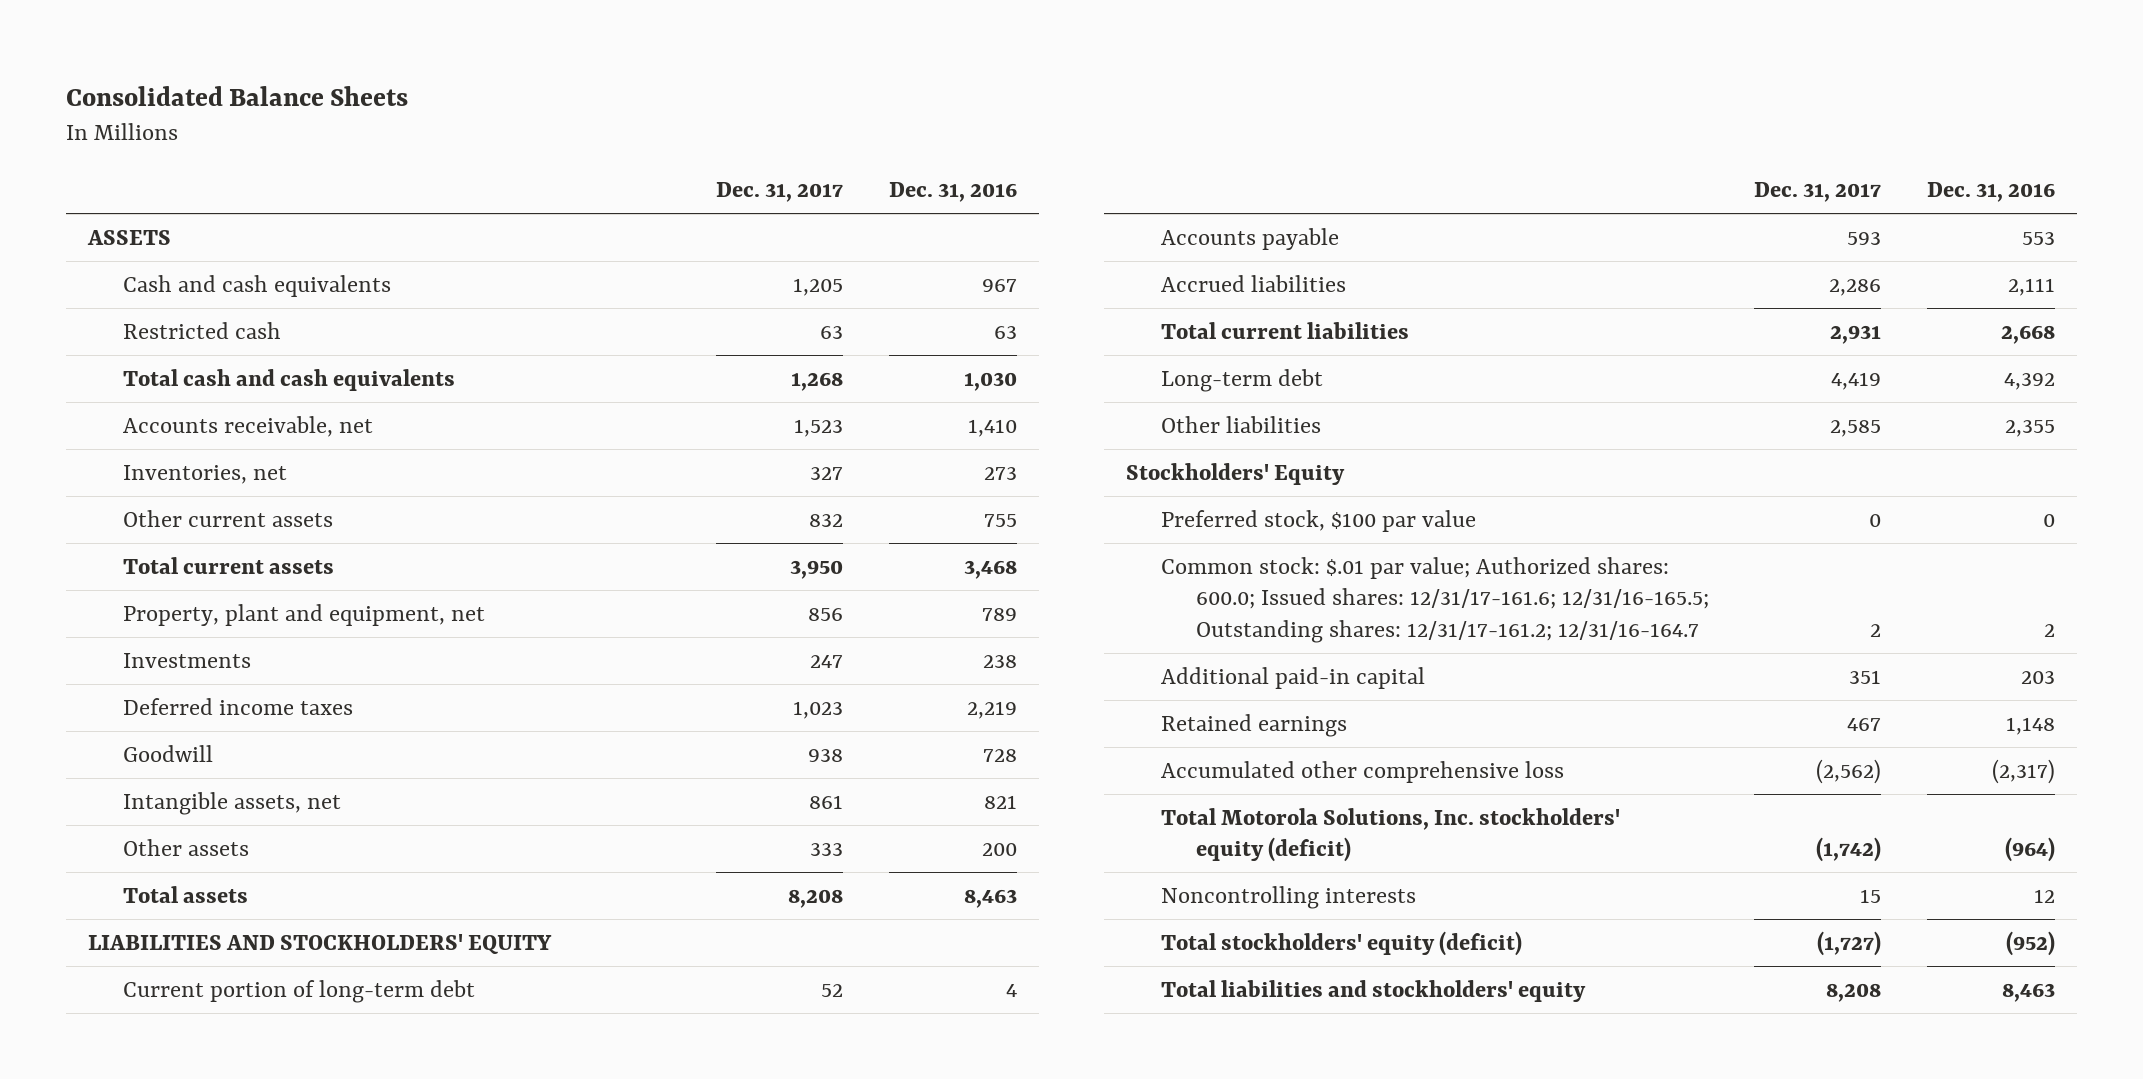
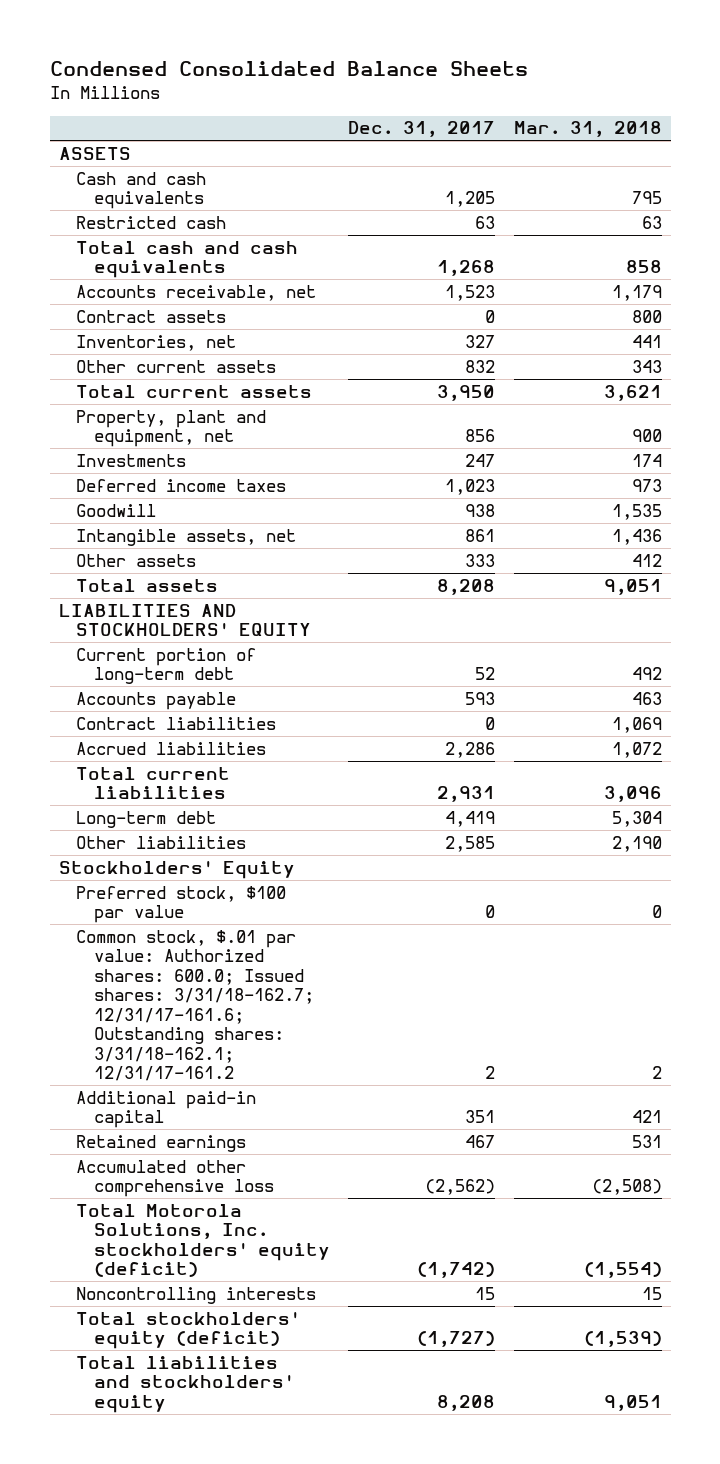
- Consolidated Balance Sheets
+ Condensed Consolidated Balance Sheets
- | Dec. 31, 2017 | Dec. 31, 2016
+ | Dec. 31, 2017 | Mar. 31, 2018
+ Contract assets | 0 | 800
+ Contract liabilities | 0 | 1,069
- Common stock: $.01 par value; Authorized shares: 600.0; Issued shares: 12/31/17-161.6; 12/31/16-165.5; Outstanding shares: 12/31/17-161.2; 12/31/16-164.7 | 2 | 2
+ Common stock, $.01 par value: Authorized shares: 600.0; Issued shares: 3/31/18-162.7; 12/31/17-161.6; Outstanding shares: 3/31/18-162.1; 12/31/17-161.2 | 2 | 2

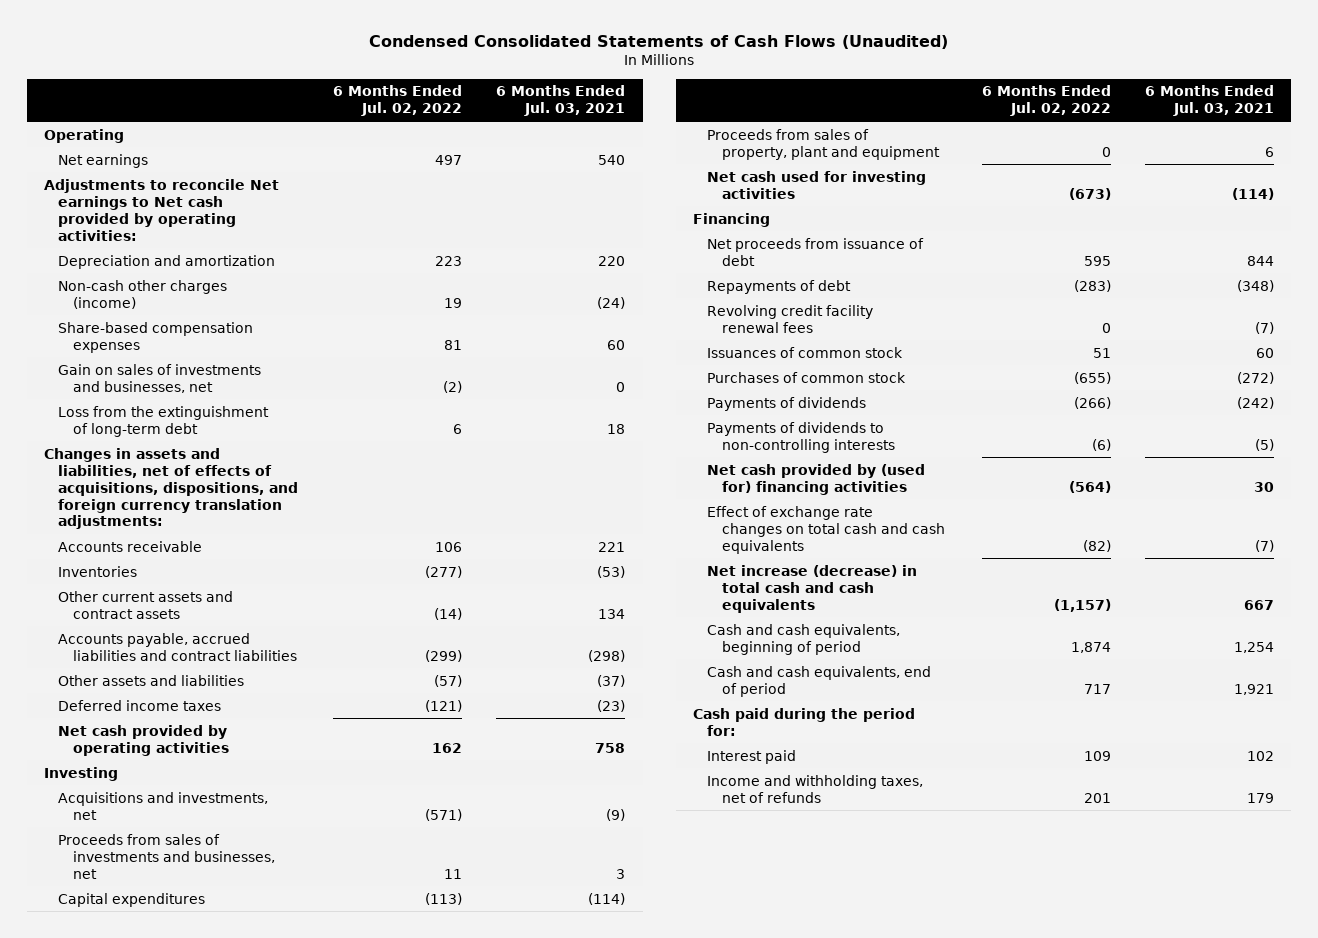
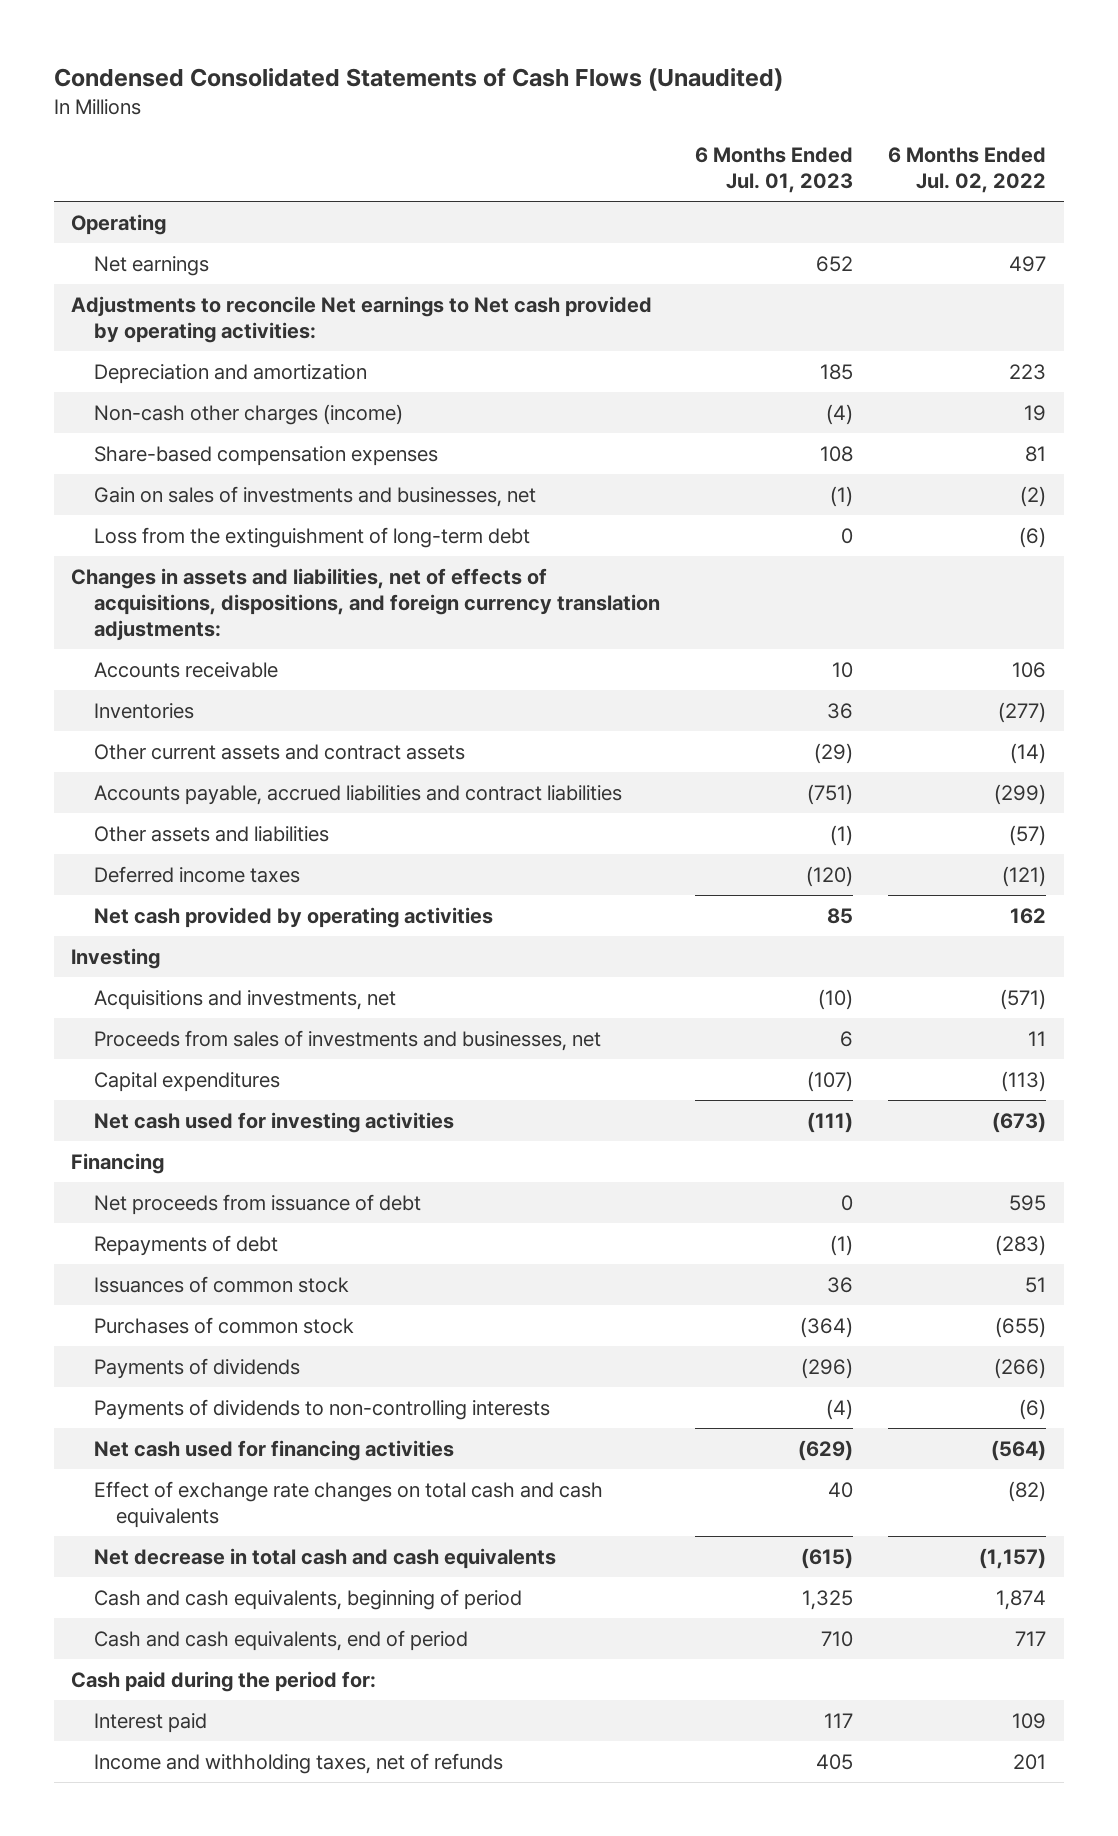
- | 6 Months Ended Jul. 02, 2022 | 6 Months Ended Jul. 03, 2021
+ | 6 Months Ended Jul. 01, 2023 | 6 Months Ended Jul. 02, 2022
- Loss from the extinguishment of long-term debt | 6 | 18
+ Loss from the extinguishment of long-term debt | 0 | (6)
- Proceeds from sales of property, plant and equipment | 0 | 6
- Revolving credit facility renewal fees | 0 | (7)
- Net cash provided by (used for) financing activities | (564) | 30
+ Net cash used for financing activities | (629) | (564)
- Net increase (decrease) in total cash and cash equivalents | (1,157) | 667
+ Net decrease in total cash and cash equivalents | (615) | (1,157)

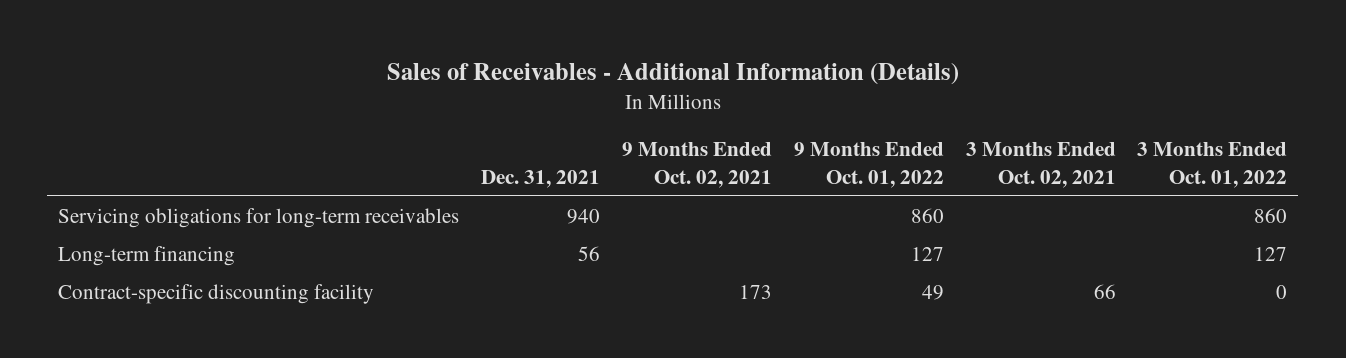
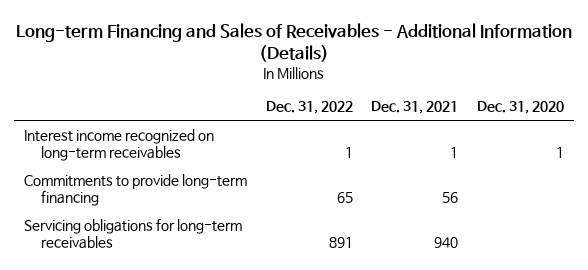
- Sales of Receivables - Additional Information (Details)
+ Long-term Financing and Sales of Receivables - Additional Information (Details)
- | Dec. 31, 2021 | 9 Months Ended Oct. 02, 2021 | 9 Months Ended Oct. 01, 2022 | 3 Months Ended Oct. 02, 2021 | 3 Months Ended Oct. 01, 2022
+ | Dec. 31, 2022 | Dec. 31, 2021 | Dec. 31, 2020
+ Interest income recognized on long-term receivables | 1 | 1 | 1
+ Commitments to provide long-term financing | 65 | 56 |
- Long-term financing | 56 | | 127 | | 127
- Contract-specific discounting facility | | 173 | 49 | 66 | 0

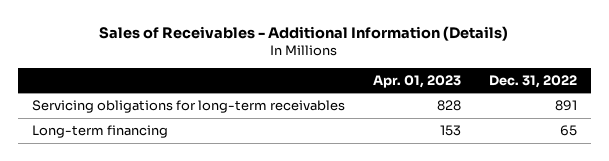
- Long-term Financing and Sales of Receivables - Additional Information (Details)
+ Sales of Receivables - Additional Information (Details)
- | Dec. 31, 2022 | Dec. 31, 2021 | Dec. 31, 2020
+ | Apr. 01, 2023 | Dec. 31, 2022
- Interest income recognized on long-term receivables | 1 | 1 | 1
- Commitments to provide long-term financing | 65 | 56 |
+ Long-term financing | 153 | 65

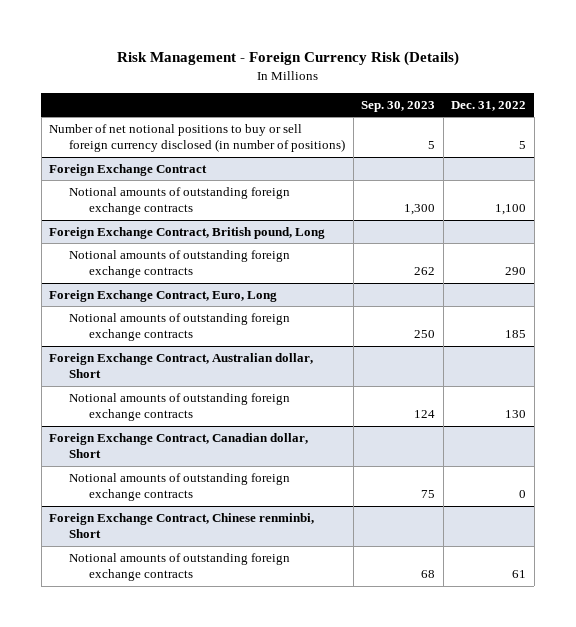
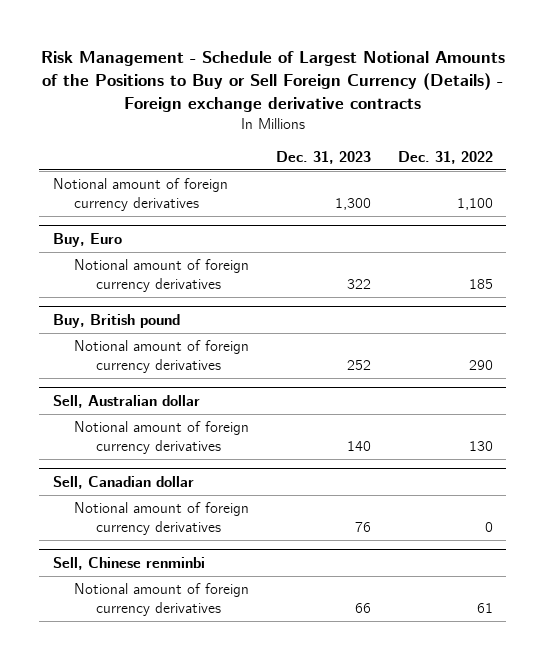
- Risk Management - Foreign Currency Risk (Details)
+ Risk Management - Schedule of Largest Notional Amounts of the Positions to Buy or Sell Foreign Currency (Details) - Foreign exchange derivative contracts
- | Sep. 30, 2023 | Dec. 31, 2022
+ | Dec. 31, 2023 | Dec. 31, 2022
- Number of net notional positions to buy or sell foreign currency disclosed (in number of positions) | 5 | 5
- Foreign Exchange Contract
- Notional amounts of outstanding foreign exchange contracts | 1,300 | 1,100
- Foreign Exchange Contract, British pound, Long
- Notional amounts of outstanding foreign exchange contracts | 262 | 290
- Foreign Exchange Contract, Euro, Long
- Notional amounts of outstanding foreign exchange contracts | 250 | 185
- Foreign Exchange Contract, Australian dollar, Short
- Notional amounts of outstanding foreign exchange contracts | 124 | 130
- Foreign Exchange Contract, Canadian dollar, Short
- Notional amounts of outstanding foreign exchange contracts | 75 | 0
- Foreign Exchange Contract, Chinese renminbi, Short
- Notional amounts of outstanding foreign exchange contracts | 68 | 61
+ Notional amount of foreign currency derivatives | 1,300 | 1,100
+ Buy, Euro
+ Notional amount of foreign currency derivatives | 322 | 185
+ Buy, British pound
+ Notional amount of foreign currency derivatives | 252 | 290
+ Sell, Australian dollar
+ Notional amount of foreign currency derivatives | 140 | 130
+ Sell, Canadian dollar
+ Notional amount of foreign currency derivatives | 76 | 0
+ Sell, Chinese renminbi
+ Notional amount of foreign currency derivatives | 66 | 61

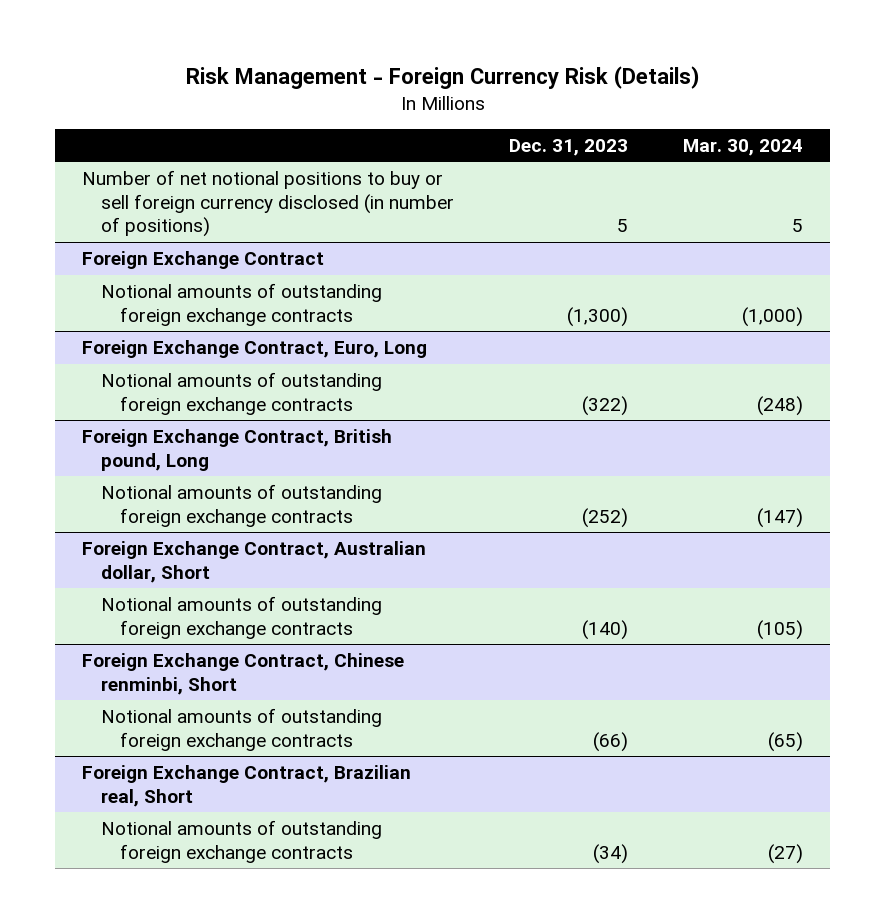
- Risk Management - Schedule of Largest Notional Amounts of the Positions to Buy or Sell Foreign Currency (Details) - Foreign exchange derivative contracts
+ Risk Management - Foreign Currency Risk (Details)
- | Dec. 31, 2023 | Dec. 31, 2022
+ | Dec. 31, 2023 | Mar. 30, 2024
- Notional amount of foreign currency derivatives | 1,300 | 1,100
- Buy, Euro
- Notional amount of foreign currency derivatives | 322 | 185
- Buy, British pound
- Notional amount of foreign currency derivatives | 252 | 290
- Sell, Australian dollar
- Notional amount of foreign currency derivatives | 140 | 130
- Sell, Canadian dollar
- Notional amount of foreign currency derivatives | 76 | 0
- Sell, Chinese renminbi
- Notional amount of foreign currency derivatives | 66 | 61
+ Number of net notional positions to buy or sell foreign currency disclosed (in number of positions) | 5 | 5
+ Foreign Exchange Contract
+ Notional amounts of outstanding foreign exchange contracts | (1,300) | (1,000)
+ Foreign Exchange Contract, Euro, Long
+ Notional amounts of outstanding foreign exchange contracts | (322) | (248)
+ Foreign Exchange Contract, British pound, Long
+ Notional amounts of outstanding foreign exchange contracts | (252) | (147)
+ Foreign Exchange Contract, Australian dollar, Short
+ Notional amounts of outstanding foreign exchange contracts | (140) | (105)
+ Foreign Exchange Contract, Chinese renminbi, Short
+ Notional amounts of outstanding foreign exchange contracts | (66) | (65)
+ Foreign Exchange Contract, Brazilian real, Short
+ Notional amounts of outstanding foreign exchange contracts | (34) | (27)

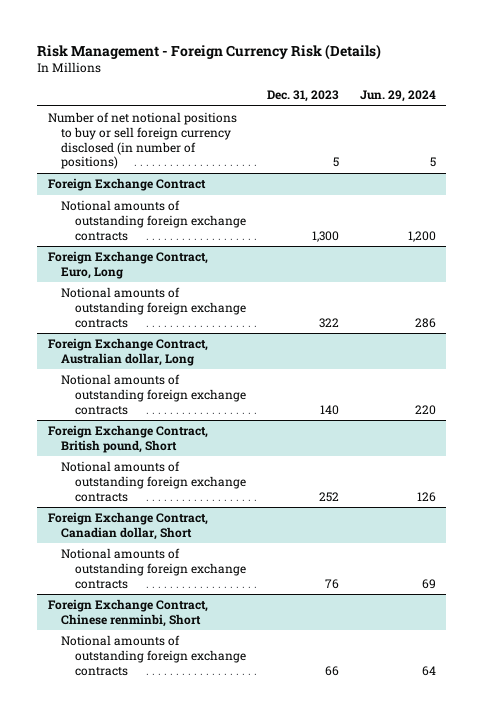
- | Dec. 31, 2023 | Mar. 30, 2024
+ | Dec. 31, 2023 | Jun. 29, 2024
@ Foreign Exchange Contract
- Notional amounts of outstanding foreign exchange contracts | (1,300) | (1,000)
+ Notional amounts of outstanding foreign exchange contracts | 1,300 | 1,200
@ Foreign Exchange Contract, Euro, Long
- Notional amounts of outstanding foreign exchange contracts | (322) | (248)
- Foreign Exchange Contract, British pound, Long
- Notional amounts of outstanding foreign exchange contracts | (252) | (147)
- Foreign Exchange Contract, Australian dollar, Short
- Notional amounts of outstanding foreign exchange contracts | (140) | (105)
@ Foreign Exchange Contract, Euro, Long
+ Notional amounts of outstanding foreign exchange contracts | 322 | 286
+ Foreign Exchange Contract, Australian dollar, Long
+ Notional amounts of outstanding foreign exchange contracts | 140 | 220
+ Foreign Exchange Contract, British pound, Short
+ Notional amounts of outstanding foreign exchange contracts | 252 | 126
+ Foreign Exchange Contract, Canadian dollar, Short
+ Notional amounts of outstanding foreign exchange contracts | 76 | 69
@ Foreign Exchange Contract, Chinese renminbi, Short
- Notional amounts of outstanding foreign exchange contracts | (66) | (65)
- Foreign Exchange Contract, Brazilian real, Short
- Notional amounts of outstanding foreign exchange contracts | (34) | (27)
@ Foreign Exchange Contract, Chinese renminbi, Short
+ Notional amounts of outstanding foreign exchange contracts | 66 | 64

